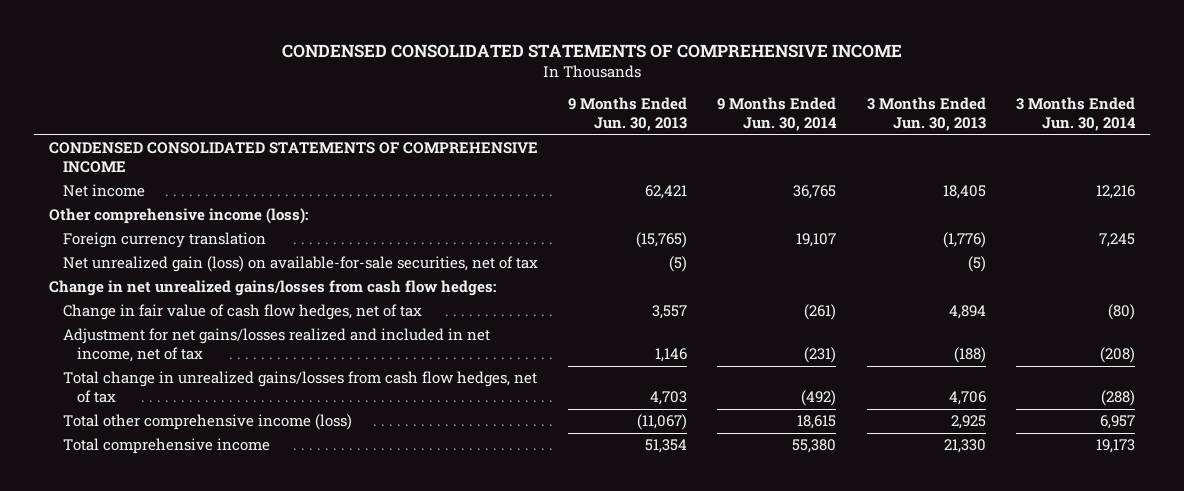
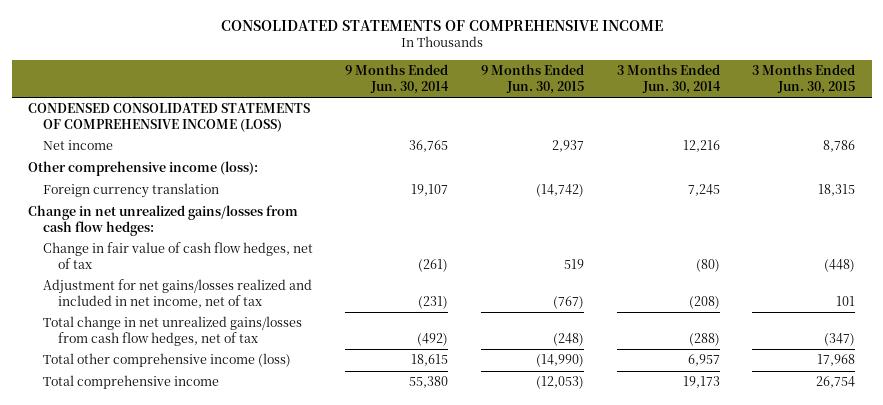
- CONDENSED CONSOLIDATED STATEMENTS OF COMPREHENSIVE INCOME
+ CONSOLIDATED STATEMENTS OF COMPREHENSIVE INCOME
- | 9 Months Ended Jun. 30, 2013 | 9 Months Ended Jun. 30, 2014 | 3 Months Ended Jun. 30, 2013 | 3 Months Ended Jun. 30, 2014
+ | 9 Months Ended Jun. 30, 2014 | 9 Months Ended Jun. 30, 2015 | 3 Months Ended Jun. 30, 2014 | 3 Months Ended Jun. 30, 2015
- CONDENSED CONSOLIDATED STATEMENTS OF COMPREHENSIVE INCOME
+ CONDENSED CONSOLIDATED STATEMENTS OF COMPREHENSIVE INCOME (LOSS)
- Net unrealized gain (loss) on available-for-sale securities, net of tax | (5) | | (5) |
- Total change in unrealized gains/losses from cash flow hedges, net of tax | 4,703 | (492) | 4,706 | (288)
+ Total change in net unrealized gains/losses from cash flow hedges, net of tax | (492) | (248) | (288) | (347)

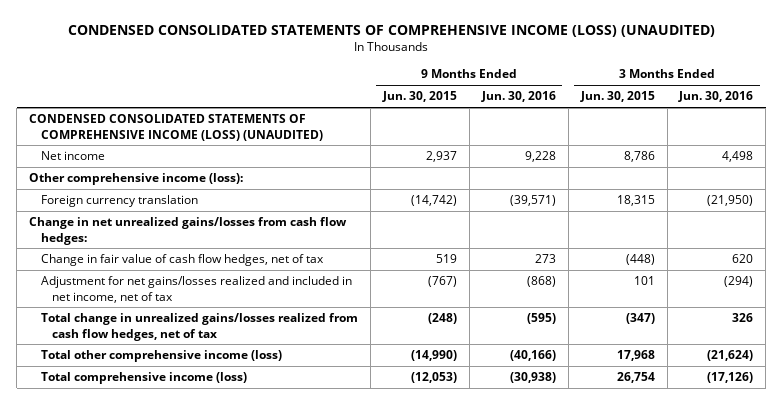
- CONSOLIDATED STATEMENTS OF COMPREHENSIVE INCOME
+ CONDENSED CONSOLIDATED STATEMENTS OF COMPREHENSIVE INCOME (LOSS) (UNAUDITED)
- | 9 Months Ended Jun. 30, 2014 | 9 Months Ended Jun. 30, 2015 | 3 Months Ended Jun. 30, 2014 | 3 Months Ended Jun. 30, 2015
+ | 9 Months Ended Jun. 30, 2015 | 9 Months Ended Jun. 30, 2016 | 3 Months Ended Jun. 30, 2015 | 3 Months Ended Jun. 30, 2016
- CONDENSED CONSOLIDATED STATEMENTS OF COMPREHENSIVE INCOME (LOSS)
+ CONDENSED CONSOLIDATED STATEMENTS OF COMPREHENSIVE INCOME (LOSS) (UNAUDITED)
- Total change in net unrealized gains/losses from cash flow hedges, net of tax | (492) | (248) | (288) | (347)
+ Total change in unrealized gains/losses realized from cash flow hedges, net of tax | (248) | (595) | (347) | 326
- Total comprehensive income | 55,380 | (12,053) | 19,173 | 26,754
+ Total comprehensive income (loss) | (12,053) | (30,938) | 26,754 | (17,126)

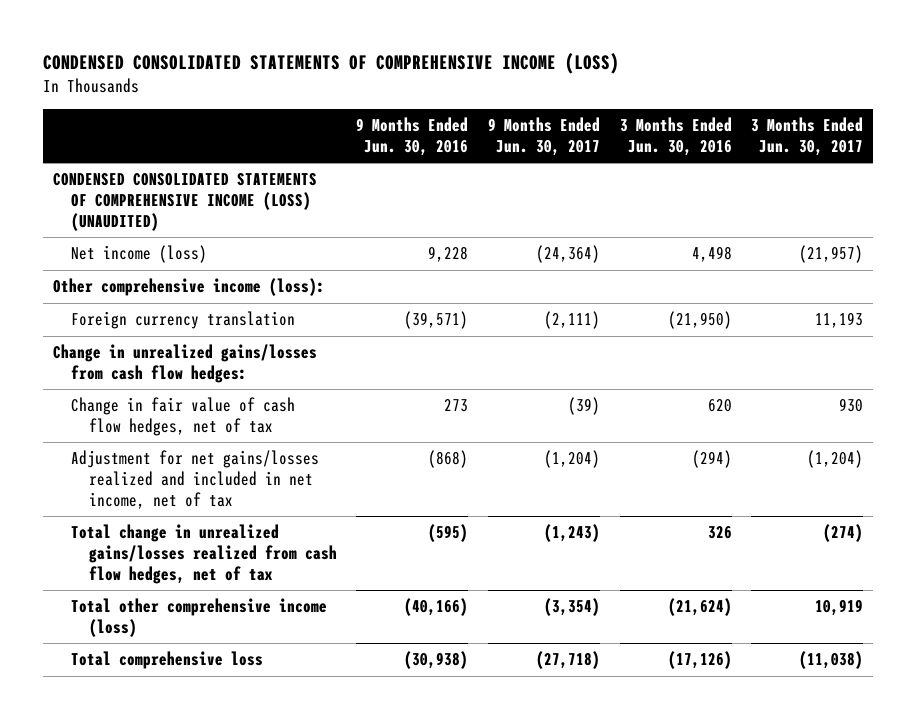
- CONDENSED CONSOLIDATED STATEMENTS OF COMPREHENSIVE INCOME (LOSS) (UNAUDITED)
+ CONDENSED CONSOLIDATED STATEMENTS OF COMPREHENSIVE INCOME (LOSS)
- | 9 Months Ended Jun. 30, 2015 | 9 Months Ended Jun. 30, 2016 | 3 Months Ended Jun. 30, 2015 | 3 Months Ended Jun. 30, 2016
+ | 9 Months Ended Jun. 30, 2016 | 9 Months Ended Jun. 30, 2017 | 3 Months Ended Jun. 30, 2016 | 3 Months Ended Jun. 30, 2017
- Net income | 2,937 | 9,228 | 8,786 | 4,498
+ Net income (loss) | 9,228 | (24,364) | 4,498 | (21,957)
- Change in net unrealized gains/losses from cash flow hedges:
+ Change in unrealized gains/losses from cash flow hedges:
- Total comprehensive income (loss) | (12,053) | (30,938) | 26,754 | (17,126)
+ Total comprehensive loss | (30,938) | (27,718) | (17,126) | (11,038)

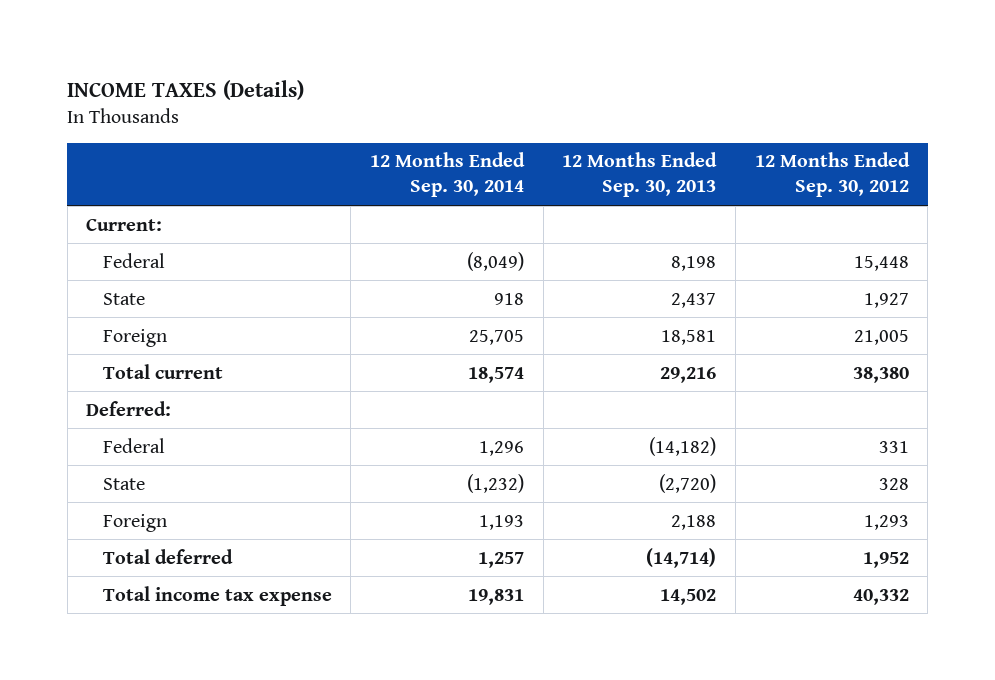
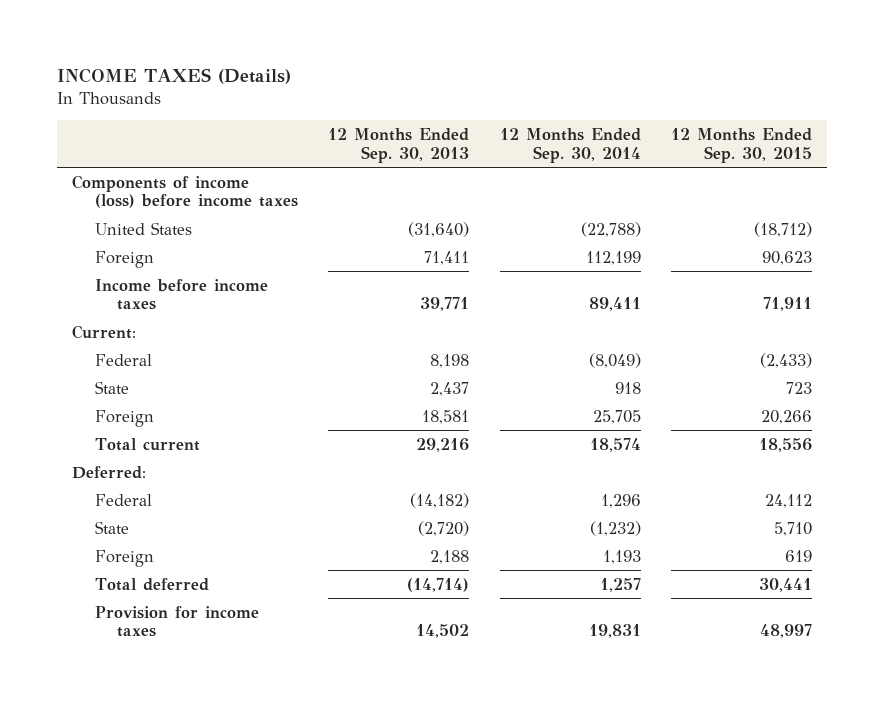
- | 12 Months Ended Sep. 30, 2014 | 12 Months Ended Sep. 30, 2013 | 12 Months Ended Sep. 30, 2012
+ | 12 Months Ended Sep. 30, 2013 | 12 Months Ended Sep. 30, 2014 | 12 Months Ended Sep. 30, 2015
+ Components of income (loss) before income taxes
+ United States | (31,640) | (22,788) | (18,712)
+ Foreign | 71,411 | 112,199 | 90,623
+ Income before income taxes | 39,771 | 89,411 | 71,911
- Total income tax expense | 19,831 | 14,502 | 40,332
+ Provision for income taxes | 14,502 | 19,831 | 48,997

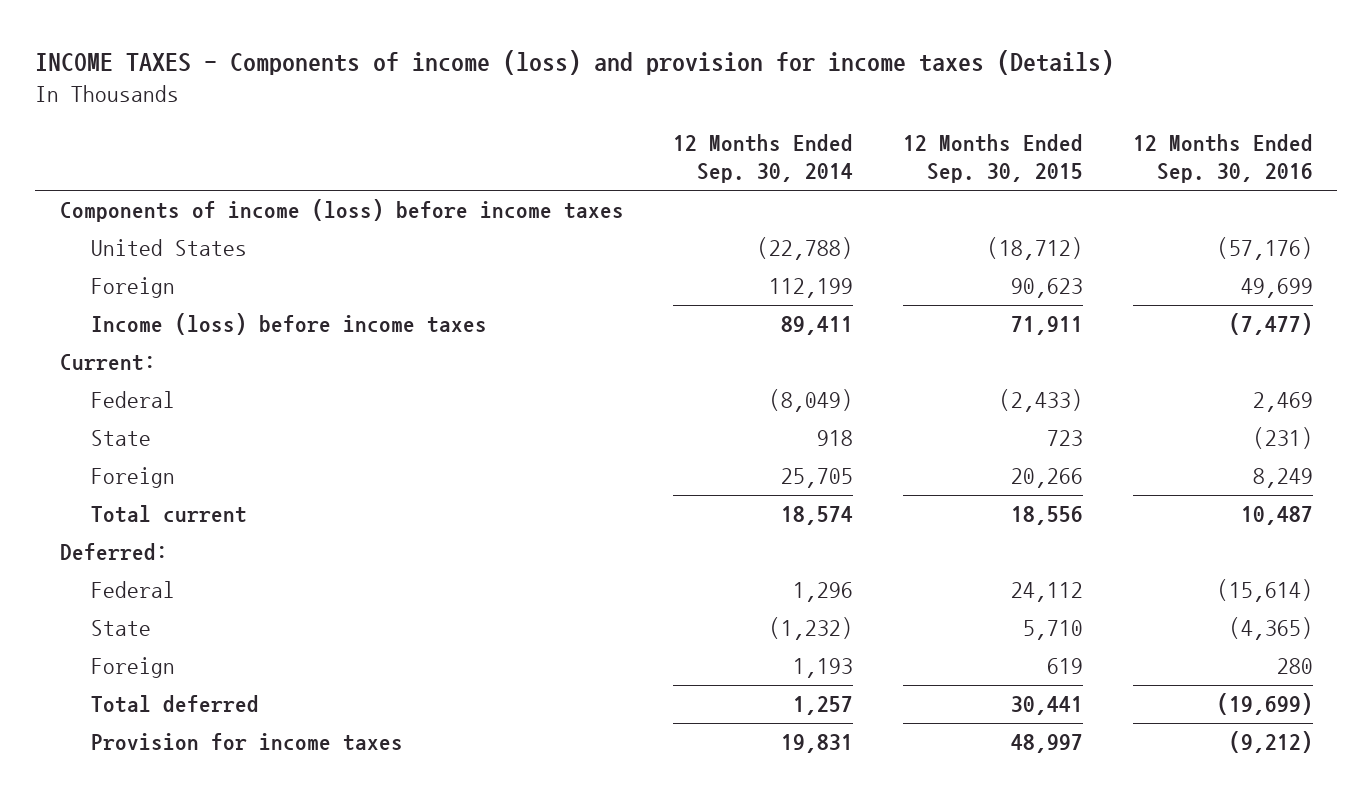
- INCOME TAXES (Details)
+ INCOME TAXES - Components of income (loss) and provision for income taxes (Details)
- | 12 Months Ended Sep. 30, 2013 | 12 Months Ended Sep. 30, 2014 | 12 Months Ended Sep. 30, 2015
+ | 12 Months Ended Sep. 30, 2014 | 12 Months Ended Sep. 30, 2015 | 12 Months Ended Sep. 30, 2016
- Income before income taxes | 39,771 | 89,411 | 71,911
+ Income (loss) before income taxes | 89,411 | 71,911 | (7,477)

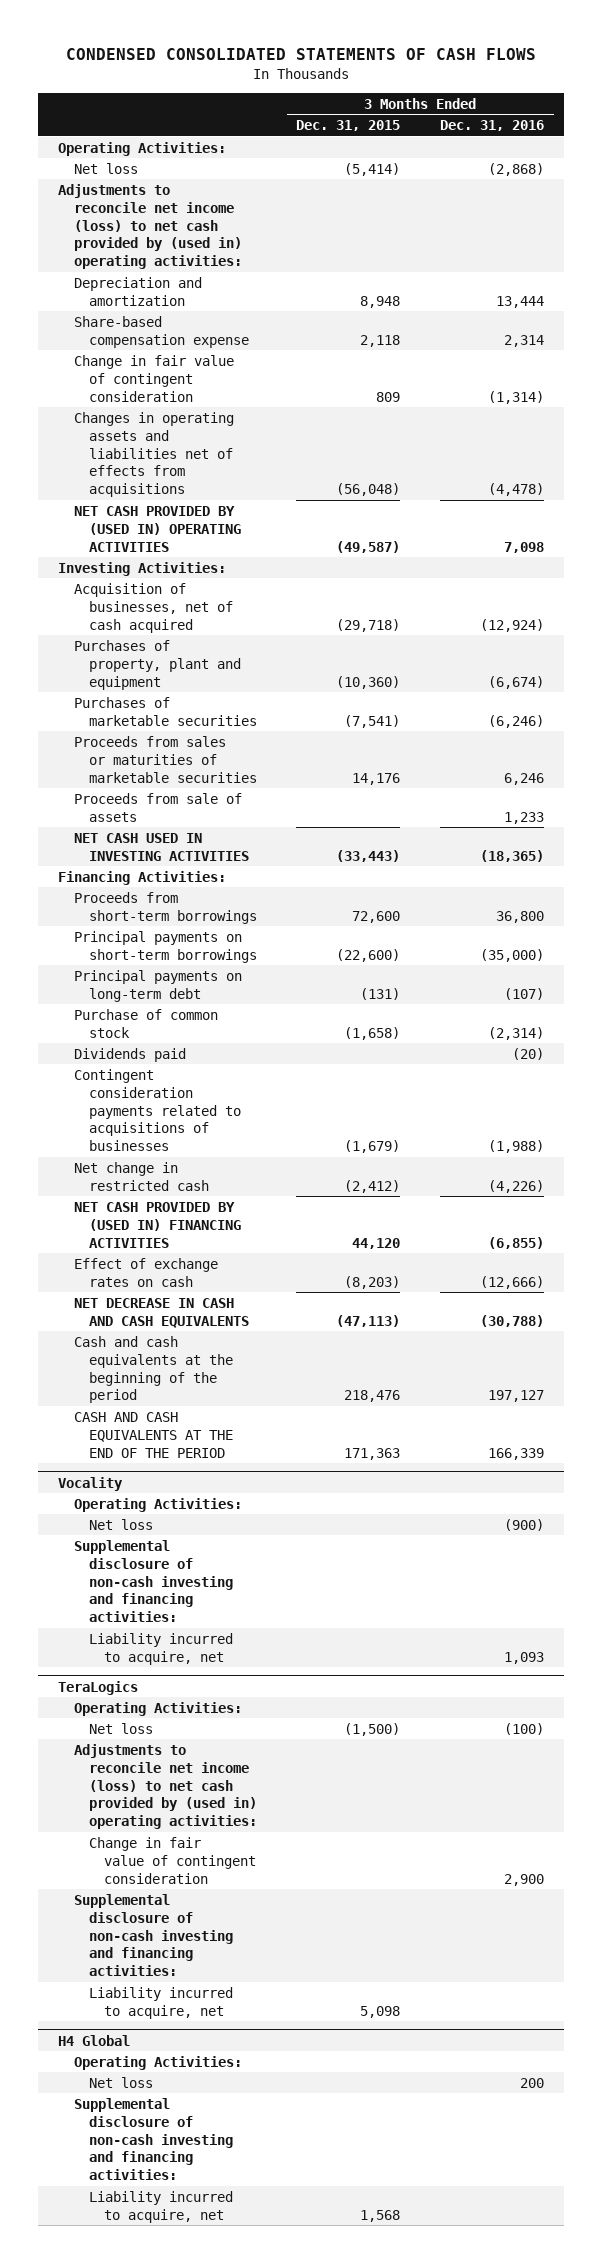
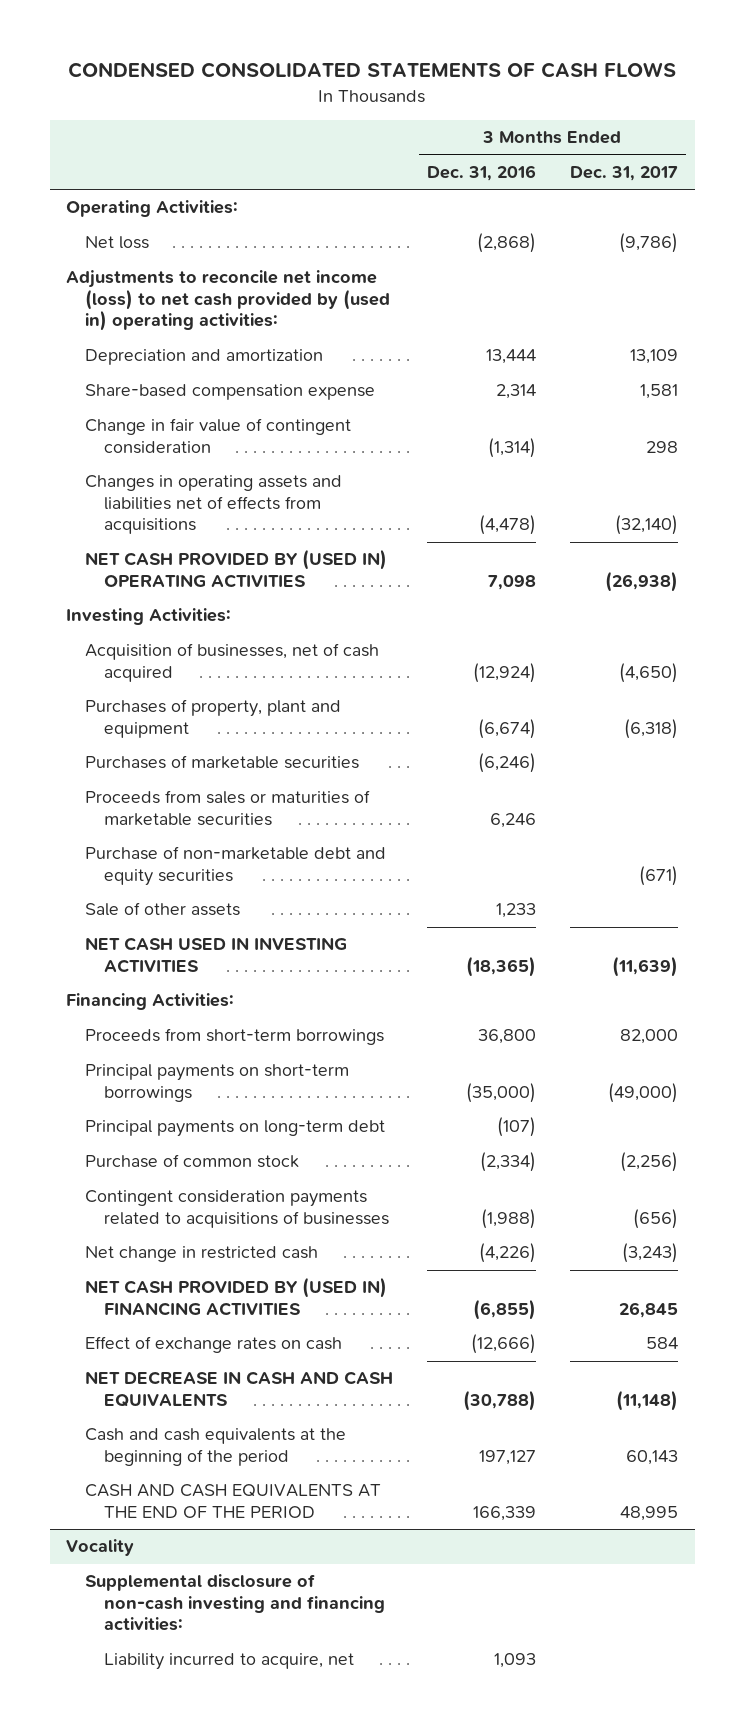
- | 3 Months Ended Dec. 31, 2015 | 3 Months Ended Dec. 31, 2016
+ | 3 Months Ended Dec. 31, 2016 | 3 Months Ended Dec. 31, 2017
- Proceeds from sale of assets | | 1,233
+ Purchase of non-marketable debt and equity securities | | (671)
+ Sale of other assets | 1,233 |
- Purchase of common stock | (1,658) | (2,314)
- Dividends paid | | (20)
+ Purchase of common stock | (2,334) | (2,256)
@ Vocality
- Operating Activities:
- Net loss | | (900)
- TeraLogics
- Operating Activities:
- Net loss | (1,500) | (100)
- Adjustments to reconcile net income (loss) to net cash provided by (used in) operating activities:
- Change in fair value of contingent consideration | | 2,900
- Supplemental disclosure of non-cash investing and financing activities:
- Liability incurred to acquire, net | 5,098 |
- H4 Global
- Operating Activities:
- Net loss | | 200
- Supplemental disclosure of non-cash investing and financing activities:
- Liability incurred to acquire, net | 1,568 |

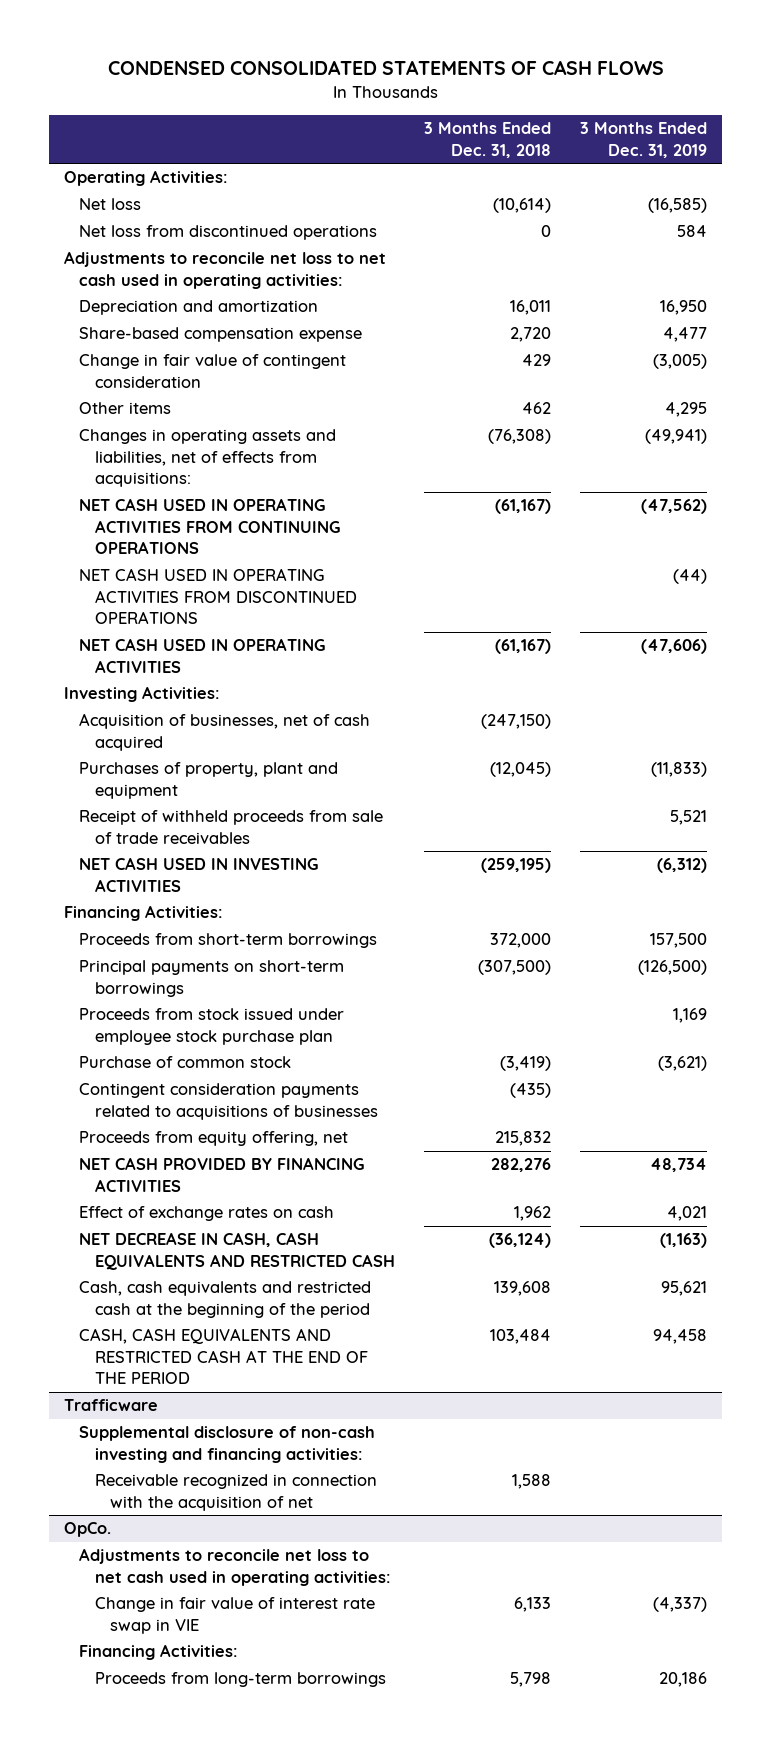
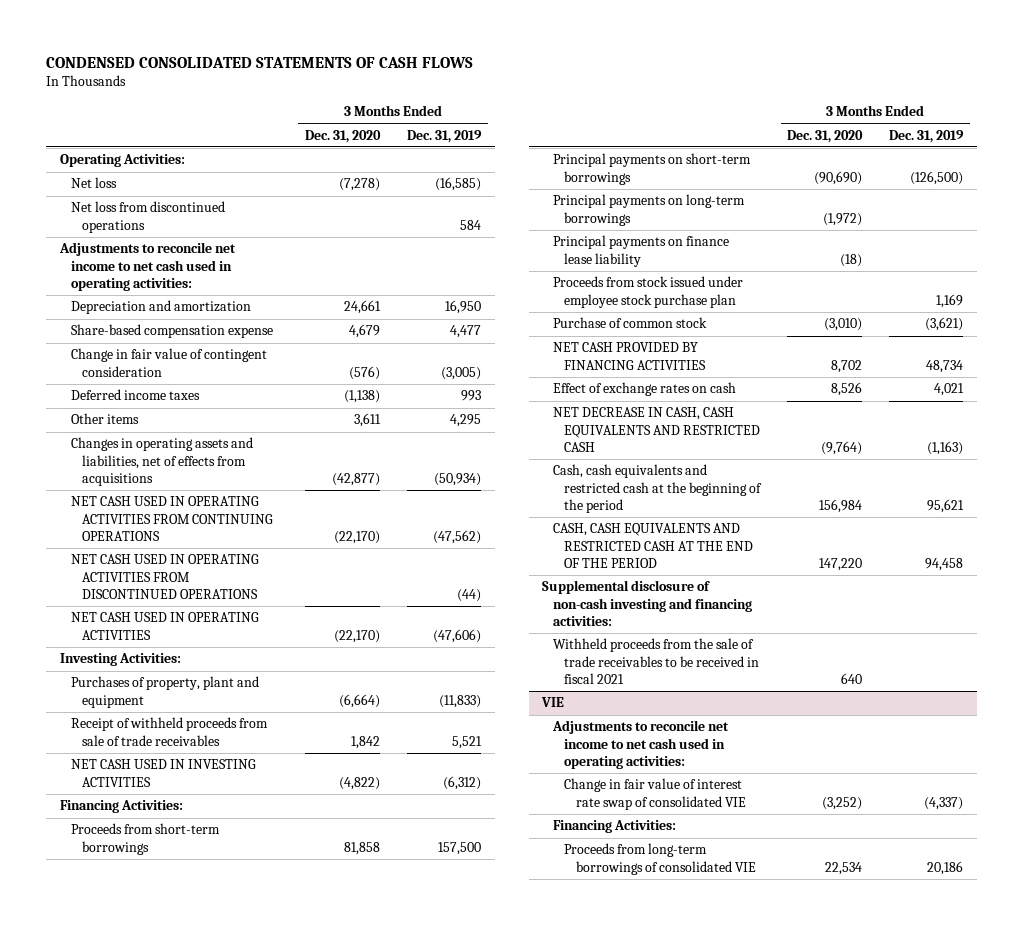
- | 3 Months Ended Dec. 31, 2018 | 3 Months Ended Dec. 31, 2019
+ | 3 Months Ended Dec. 31, 2020 | 3 Months Ended Dec. 31, 2019
- Adjustments to reconcile net loss to net cash used in operating activities:
+ Adjustments to reconcile net income to net cash used in operating activities:
+ Deferred income taxes | (1,138) | 993
- Changes in operating assets and liabilities, net of effects from acquisitions: | (76,308) | (49,941)
+ Changes in operating assets and liabilities, net of effects from acquisitions | (42,877) | (50,934)
- Acquisition of businesses, net of cash acquired | (247,150) |
+ Principal payments on long-term borrowings | (1,972) |
+ Principal payments on finance lease liability | (18) |
- Contingent consideration payments related to acquisitions of businesses | (435) |
- Proceeds from equity offering, net | 215,832 |
- Trafficware
- Receivable recognized in connection with the acquisition of net | 1,588 |
- OpCo.
- Adjustments to reconcile net loss to net cash used in operating activities:
- Change in fair value of interest rate swap in VIE | 6,133 | (4,337)
+ Withheld proceeds from the sale of trade receivables to be received in fiscal 2021 | 640 |
+ VIE
+ Adjustments to reconcile net income to net cash used in operating activities:
+ Change in fair value of interest rate swap of consolidated VIE | (3,252) | (4,337)
- Proceeds from long-term borrowings | 5,798 | 20,186
+ Proceeds from long-term borrowings of consolidated VIE | 22,534 | 20,186

